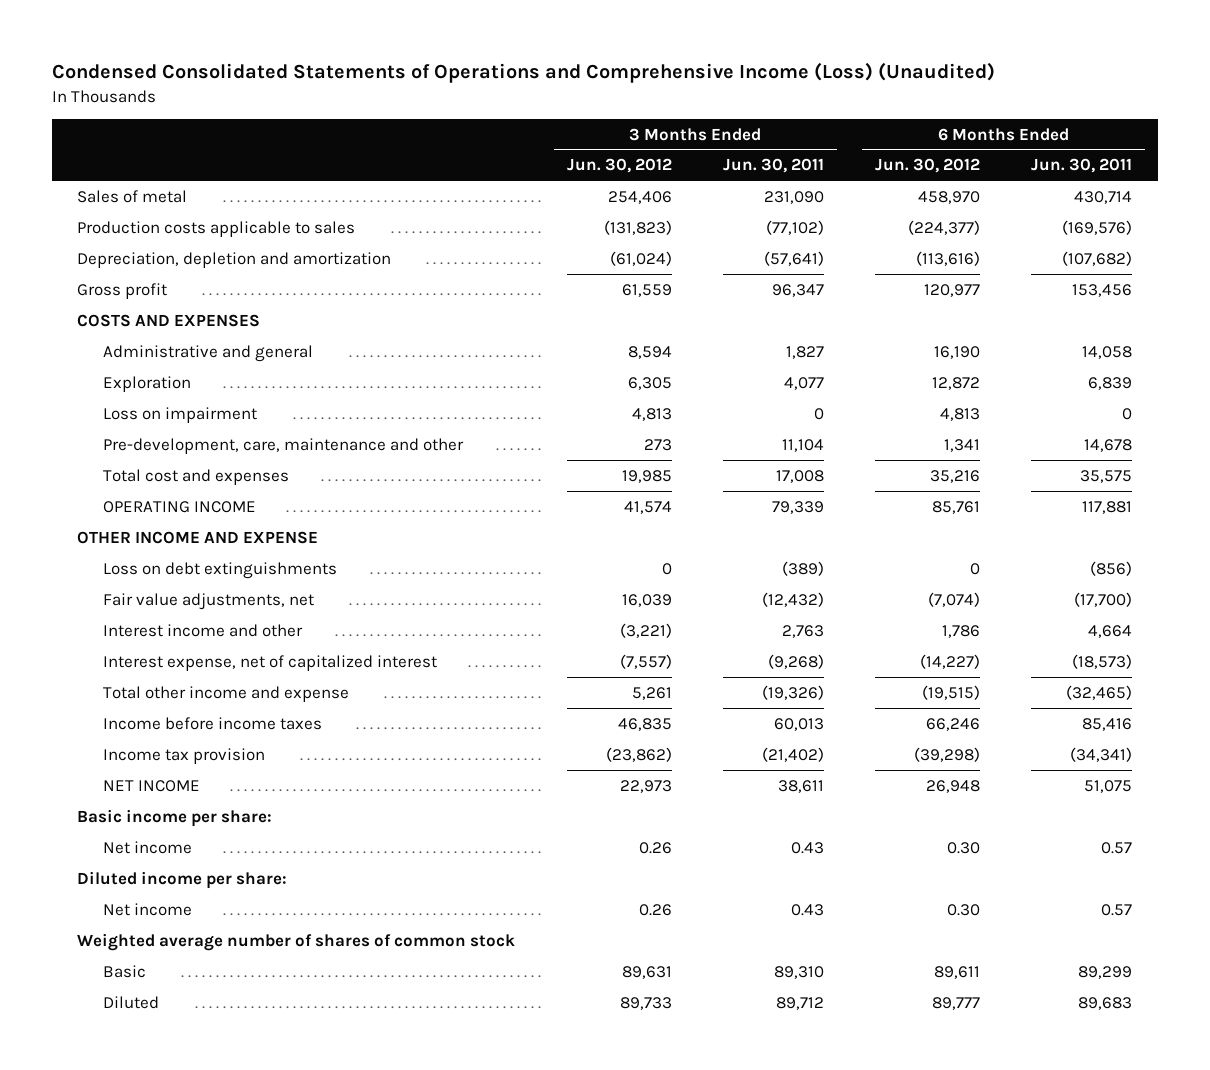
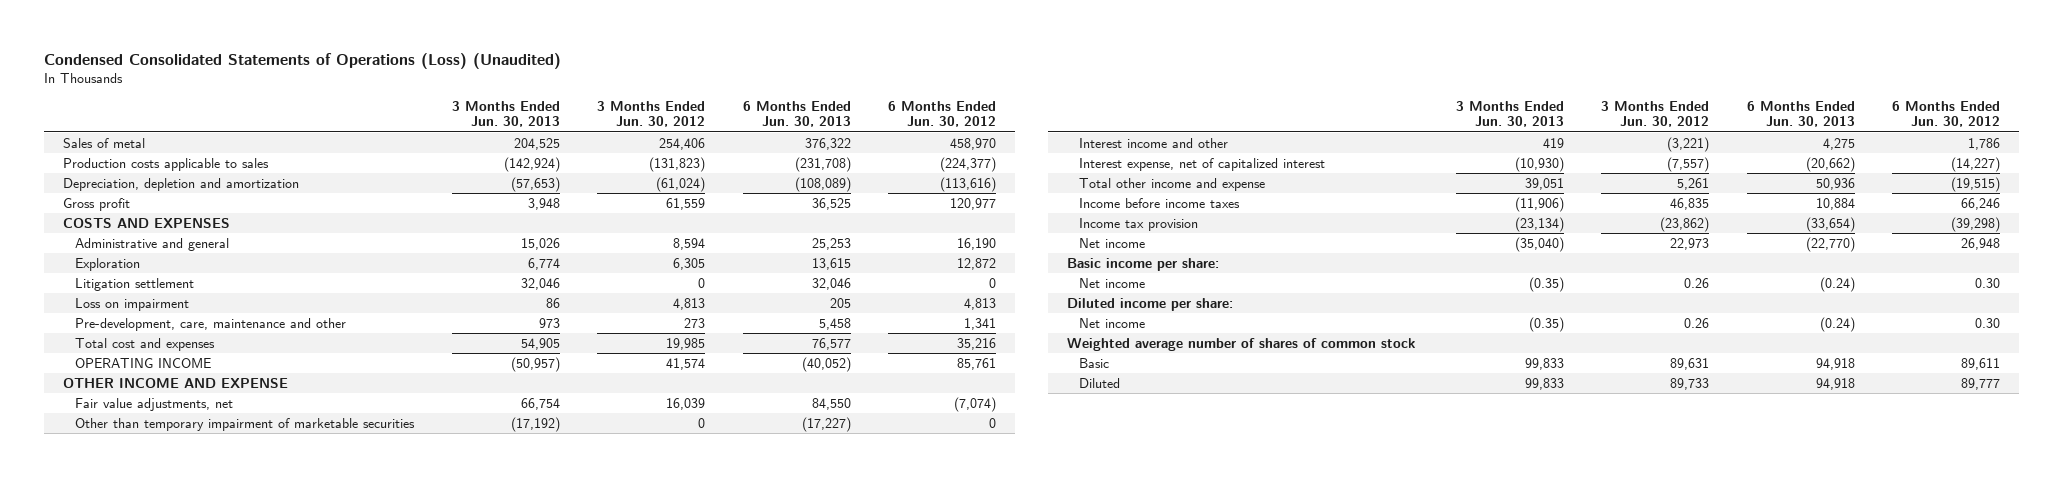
- Condensed Consolidated Statements of Operations and Comprehensive Income (Loss) (Unaudited)
+ Condensed Consolidated Statements of Operations (Loss) (Unaudited)
- | 3 Months Ended Jun. 30, 2012 | 3 Months Ended Jun. 30, 2011 | 6 Months Ended Jun. 30, 2012 | 6 Months Ended Jun. 30, 2011
+ | 3 Months Ended Jun. 30, 2013 | 3 Months Ended Jun. 30, 2012 | 6 Months Ended Jun. 30, 2013 | 6 Months Ended Jun. 30, 2012
+ Litigation settlement | 32,046 | 0 | 32,046 | 0
- Loss on debt extinguishments | 0 | (389) | 0 | (856)
+ Other than temporary impairment of marketable securities | (17,192) | 0 | (17,227) | 0
- NET INCOME | 22,973 | 38,611 | 26,948 | 51,075
+ Net income | (35,040) | 22,973 | (22,770) | 26,948

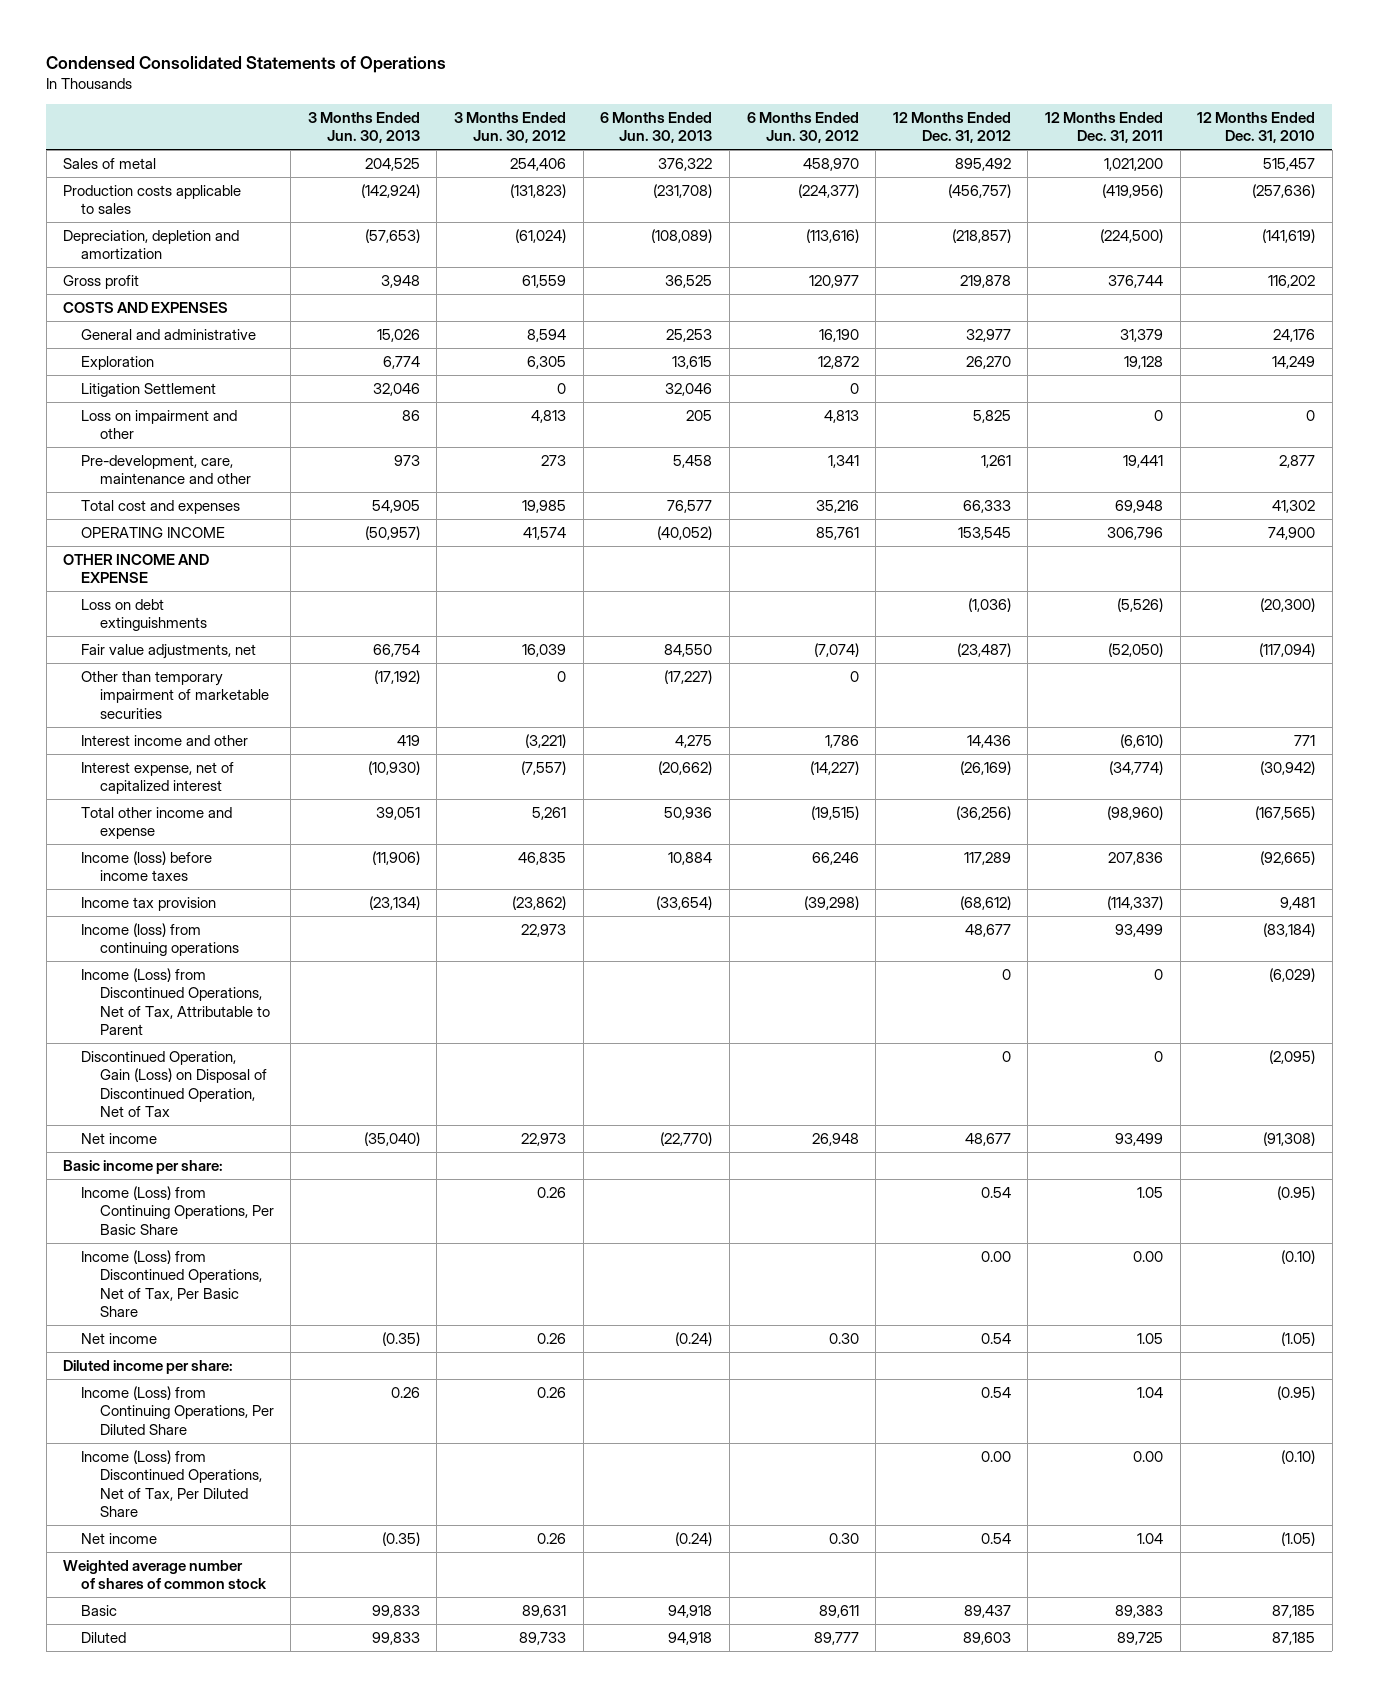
- Condensed Consolidated Statements of Operations (Loss) (Unaudited)
+ Condensed Consolidated Statements of Operations
- | 3 Months Ended Jun. 30, 2013 | 3 Months Ended Jun. 30, 2012 | 6 Months Ended Jun. 30, 2013 | 6 Months Ended Jun. 30, 2012
+ | 3 Months Ended Jun. 30, 2013 | 3 Months Ended Jun. 30, 2012 | 6 Months Ended Jun. 30, 2013 | 6 Months Ended Jun. 30, 2012 | 12 Months Ended Dec. 31, 2012 | 12 Months Ended Dec. 31, 2011 | 12 Months Ended Dec. 31, 2010
- Administrative and general | 15,026 | 8,594 | 25,253 | 16,190
+ General and administrative | 15,026 | 8,594 | 25,253 | 16,190 | 32,977 | 31,379 | 24,176
- Litigation settlement | 32,046 | 0 | 32,046 | 0
- Loss on impairment | 86 | 4,813 | 205 | 4,813
+ Litigation Settlement | 32,046 | 0 | 32,046 | 0 | | |
+ Loss on impairment and other | 86 | 4,813 | 205 | 4,813 | 5,825 | 0 | 0
+ Loss on debt extinguishments | | | | | (1,036) | (5,526) | (20,300)
- Income before income taxes | (11,906) | 46,835 | 10,884 | 66,246
+ Income (loss) before income taxes | (11,906) | 46,835 | 10,884 | 66,246 | 117,289 | 207,836 | (92,665)
+ Income (loss) from continuing operations | | 22,973 | | | 48,677 | 93,499 | (83,184)
+ Income (Loss) from Discontinued Operations, Net of Tax, Attributable to Parent | | | | | 0 | 0 | (6,029)
+ Discontinued Operation, Gain (Loss) on Disposal of Discontinued Operation, Net of Tax | | | | | 0 | 0 | (2,095)
+ Income (Loss) from Continuing Operations, Per Basic Share | | 0.26 | | | 0.54 | 1.05 | (0.95)
+ Income (Loss) from Discontinued Operations, Net of Tax, Per Basic Share | | | | | 0.00 | 0.00 | (0.10)
+ Income (Loss) from Continuing Operations, Per Diluted Share | 0.26 | 0.26 | | | 0.54 | 1.04 | (0.95)
+ Income (Loss) from Discontinued Operations, Net of Tax, Per Diluted Share | | | | | 0.00 | 0.00 | (0.10)

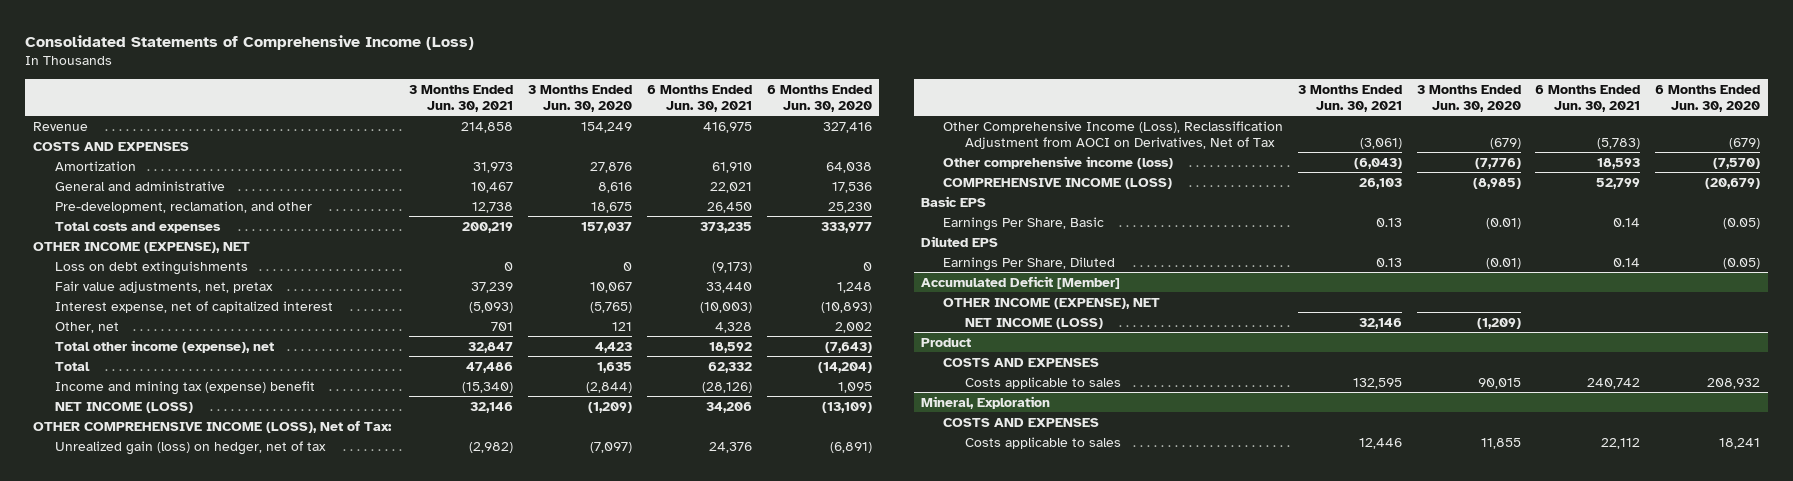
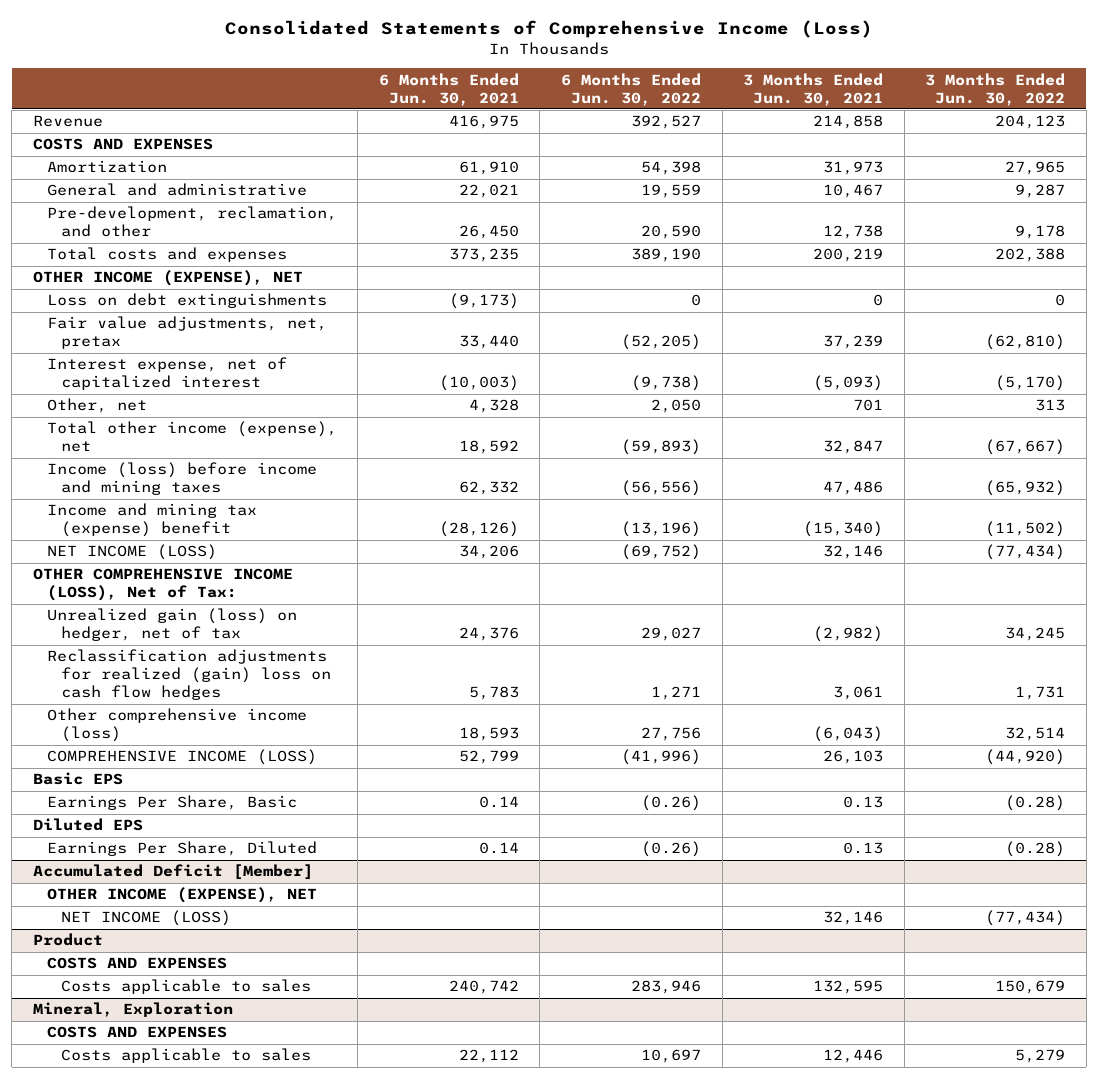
- | 3 Months Ended Jun. 30, 2021 | 3 Months Ended Jun. 30, 2020 | 6 Months Ended Jun. 30, 2021 | 6 Months Ended Jun. 30, 2020
+ | 6 Months Ended Jun. 30, 2021 | 6 Months Ended Jun. 30, 2022 | 3 Months Ended Jun. 30, 2021 | 3 Months Ended Jun. 30, 2022
- Total | 47,486 | 1,635 | 62,332 | (14,204)
+ Income (loss) before income and mining taxes | 62,332 | (56,556) | 47,486 | (65,932)
- Other Comprehensive Income (Loss), Reclassification Adjustment from AOCI on Derivatives, Net of Tax | (3,061) | (679) | (5,783) | (679)
+ Reclassification adjustments for realized (gain) loss on cash flow hedges | 5,783 | 1,271 | 3,061 | 1,731

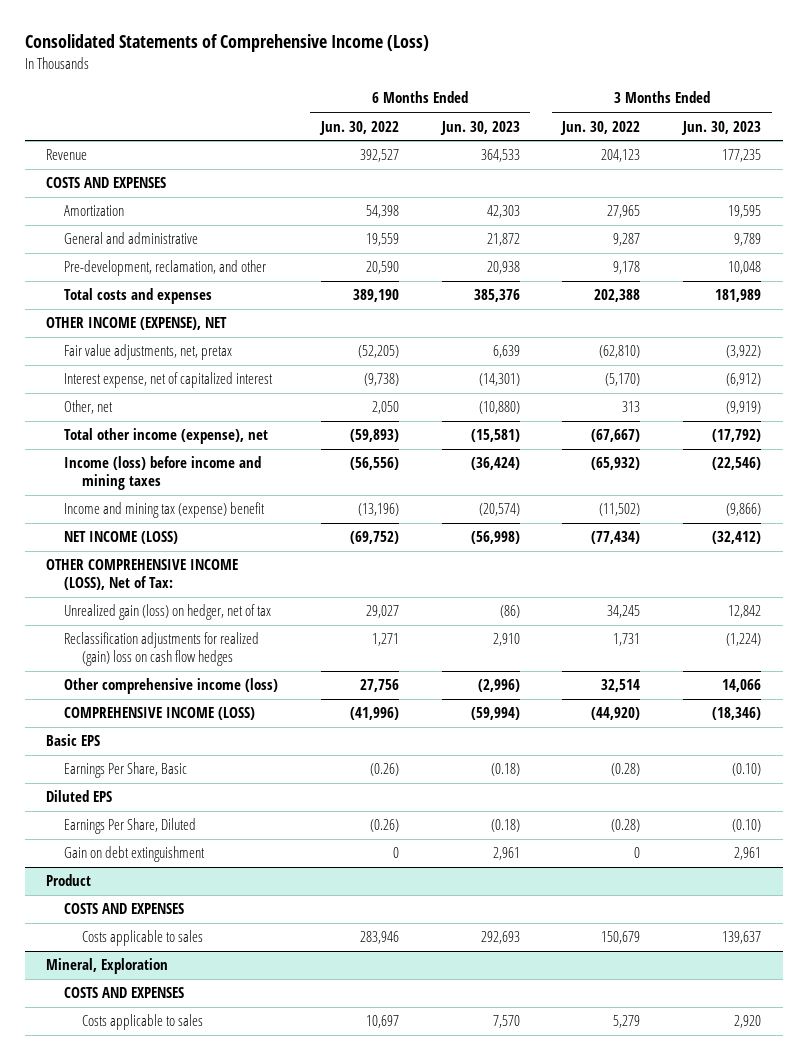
- | 6 Months Ended Jun. 30, 2021 | 6 Months Ended Jun. 30, 2022 | 3 Months Ended Jun. 30, 2021 | 3 Months Ended Jun. 30, 2022
+ | 6 Months Ended Jun. 30, 2022 | 6 Months Ended Jun. 30, 2023 | 3 Months Ended Jun. 30, 2022 | 3 Months Ended Jun. 30, 2023
- Loss on debt extinguishments | (9,173) | 0 | 0 | 0
- Accumulated Deficit [Member]
- OTHER INCOME (EXPENSE), NET
- NET INCOME (LOSS) | | | 32,146 | (77,434)
+ Gain on debt extinguishment | 0 | 2,961 | 0 | 2,961

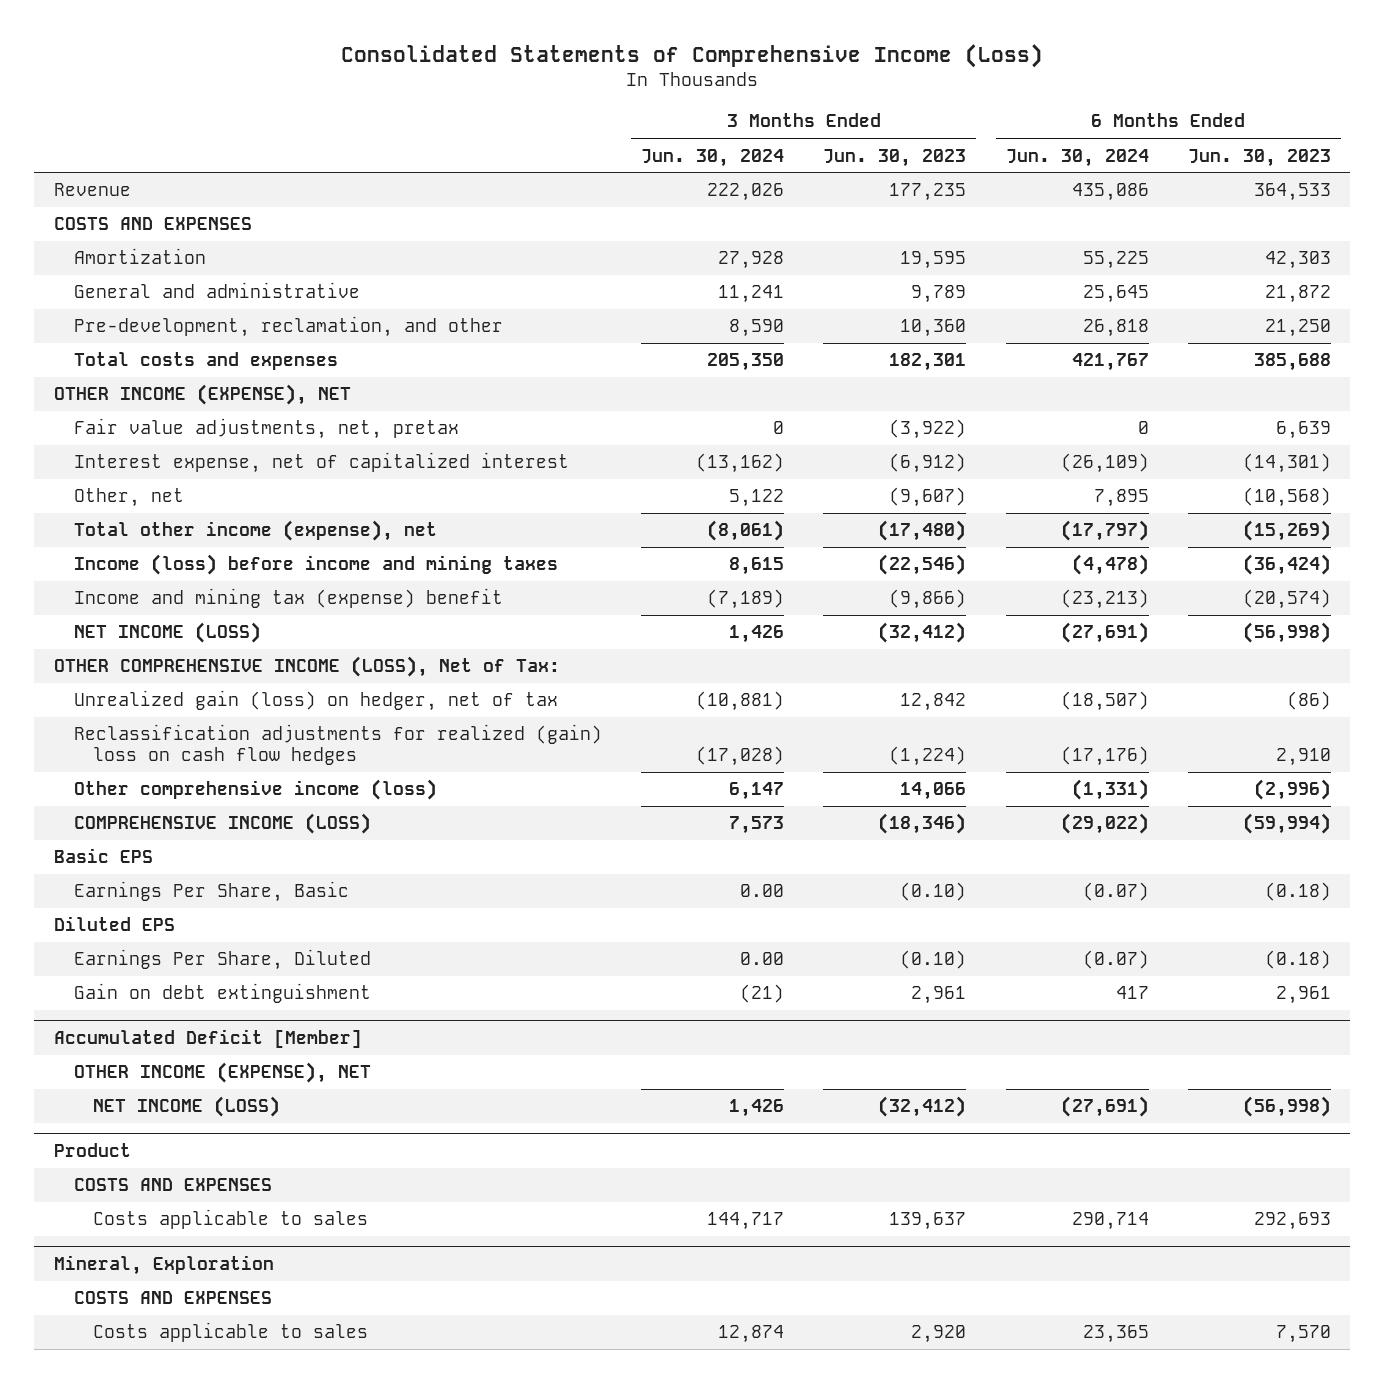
- | 6 Months Ended Jun. 30, 2022 | 6 Months Ended Jun. 30, 2023 | 3 Months Ended Jun. 30, 2022 | 3 Months Ended Jun. 30, 2023
+ | 3 Months Ended Jun. 30, 2024 | 3 Months Ended Jun. 30, 2023 | 6 Months Ended Jun. 30, 2024 | 6 Months Ended Jun. 30, 2023
- Pre-development, reclamation, and other | 20,590 | 20,938 | 9,178 | 10,048
- Total costs and expenses | 389,190 | 385,376 | 202,388 | 181,989
+ Pre-development, reclamation, and other | 8,590 | 10,360 | 26,818 | 21,250
+ Total costs and expenses | 205,350 | 182,301 | 421,767 | 385,688
- Other, net | 2,050 | (10,880) | 313 | (9,919)
- Total other income (expense), net | (59,893) | (15,581) | (67,667) | (17,792)
+ Other, net | 5,122 | (9,607) | 7,895 | (10,568)
+ Total other income (expense), net | (8,061) | (17,480) | (17,797) | (15,269)
+ Accumulated Deficit [Member]
+ OTHER INCOME (EXPENSE), NET
+ NET INCOME (LOSS) | 1,426 | (32,412) | (27,691) | (56,998)

